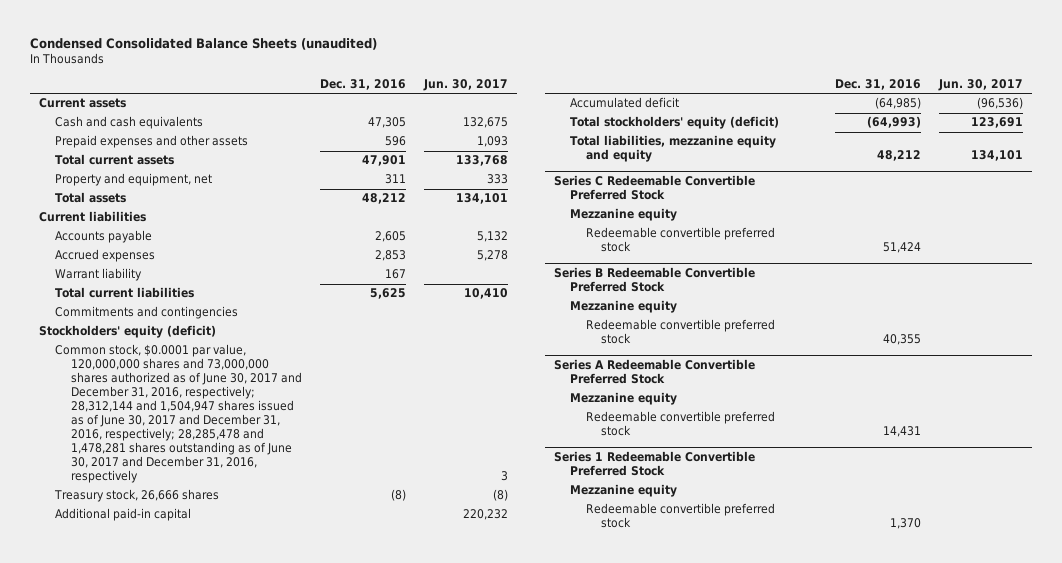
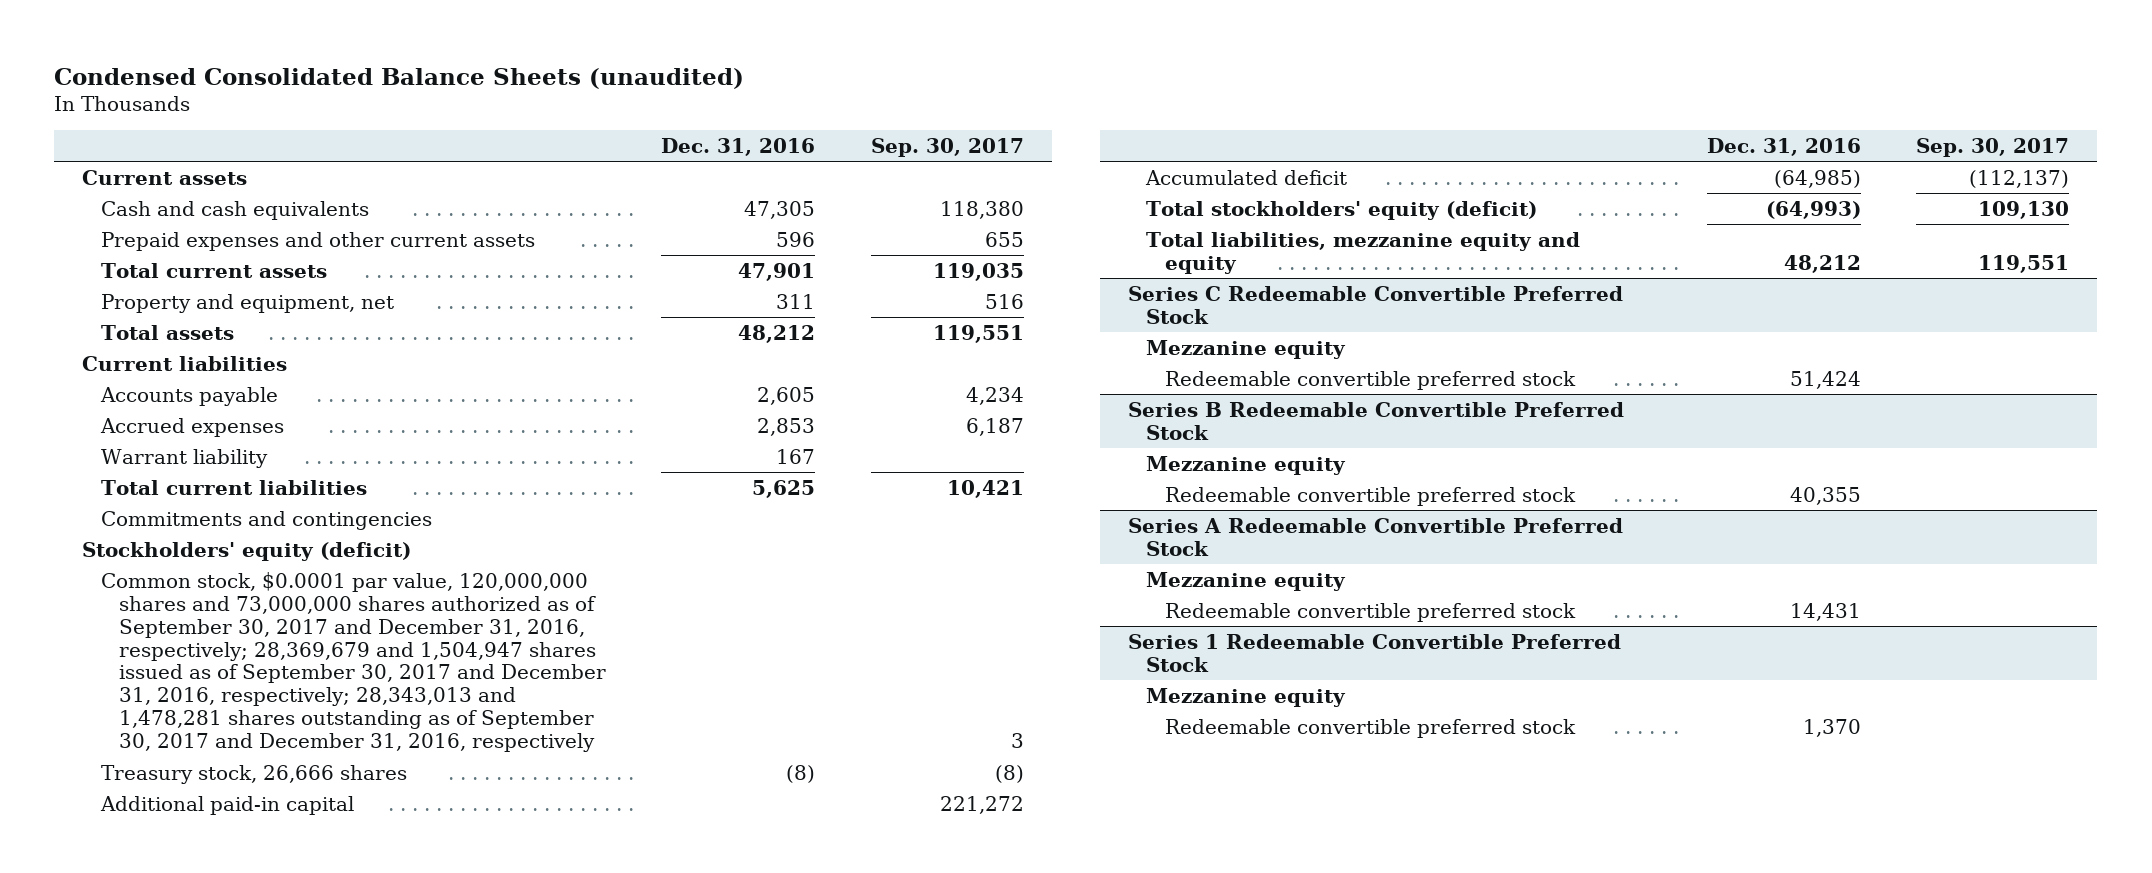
- | Dec. 31, 2016 | Jun. 30, 2017
+ | Dec. 31, 2016 | Sep. 30, 2017
- Prepaid expenses and other assets | 596 | 1,093
+ Prepaid expenses and other current assets | 596 | 655
- Common stock, $0.0001 par value, 120,000,000 shares and 73,000,000 shares authorized as of June 30, 2017 and December 31, 2016, respectively; 28,312,144 and 1,504,947 shares issued as of June 30, 2017 and December 31, 2016, respectively; 28,285,478 and 1,478,281 shares outstanding as of June 30, 2017 and December 31, 2016, respectively | | 3
+ Common stock, $0.0001 par value, 120,000,000 shares and 73,000,000 shares authorized as of September 30, 2017 and December 31, 2016, respectively; 28,369,679 and 1,504,947 shares issued as of September 30, 2017 and December 31, 2016, respectively; 28,343,013 and 1,478,281 shares outstanding as of September 30, 2017 and December 31, 2016, respectively | | 3

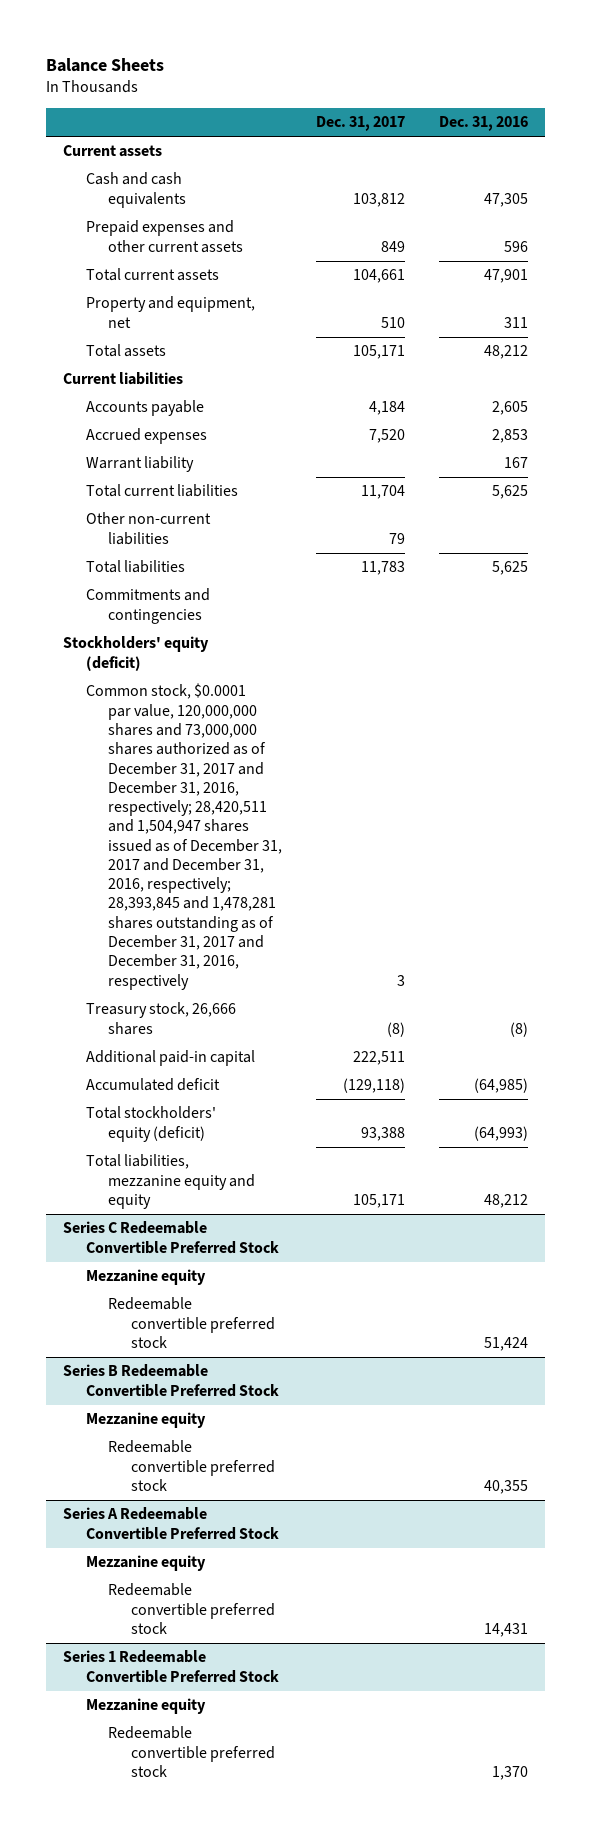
- Condensed Consolidated Balance Sheets (unaudited)
+ Balance Sheets
- | Dec. 31, 2016 | Sep. 30, 2017
+ | Dec. 31, 2017 | Dec. 31, 2016
+ Other non-current liabilities | 79 |
+ Total liabilities | 11,783 | 5,625
- Common stock, $0.0001 par value, 120,000,000 shares and 73,000,000 shares authorized as of September 30, 2017 and December 31, 2016, respectively; 28,369,679 and 1,504,947 shares issued as of September 30, 2017 and December 31, 2016, respectively; 28,343,013 and 1,478,281 shares outstanding as of September 30, 2017 and December 31, 2016, respectively | | 3
+ Common stock, $0.0001 par value, 120,000,000 shares and 73,000,000 shares authorized as of December 31, 2017 and December 31, 2016, respectively; 28,420,511 and 1,504,947 shares issued as of December 31, 2017 and December 31, 2016, respectively; 28,393,845 and 1,478,281 shares outstanding as of December 31, 2017 and December 31, 2016, respectively | 3 |

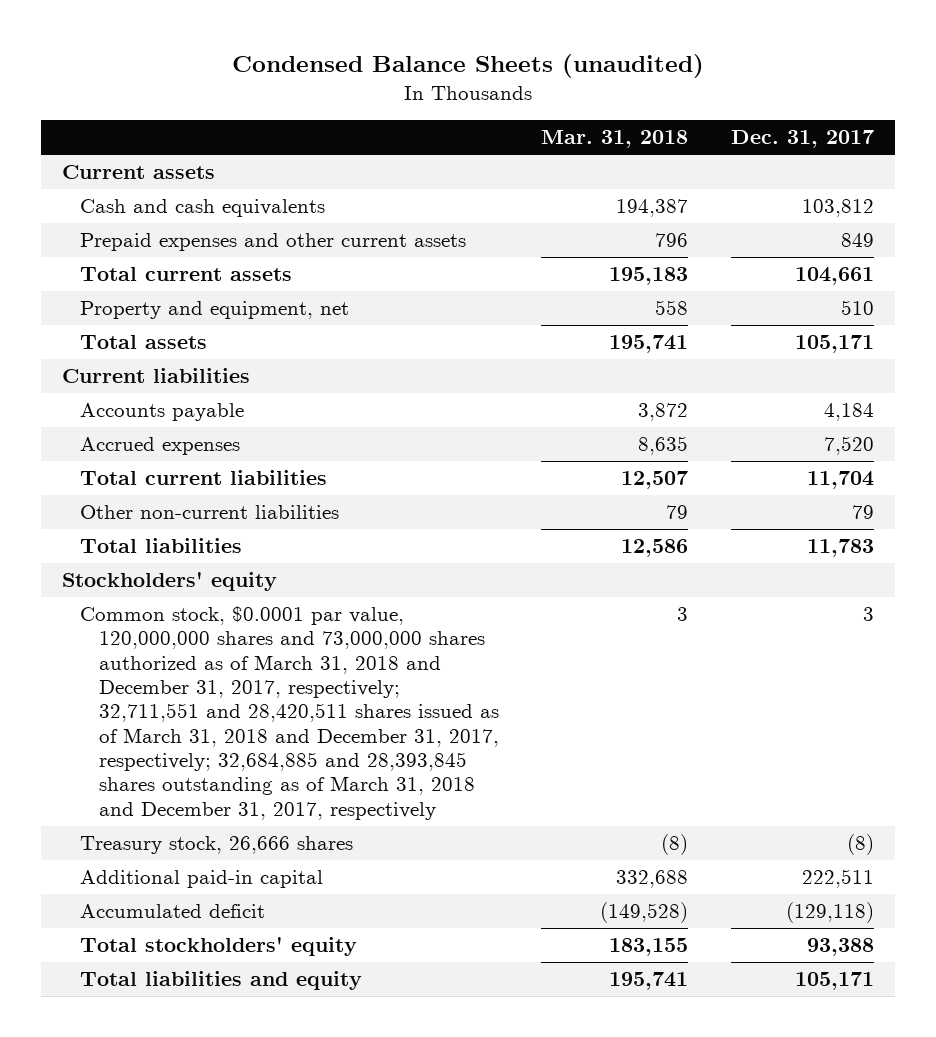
- Balance Sheets
+ Condensed Balance Sheets (unaudited)
- | Dec. 31, 2017 | Dec. 31, 2016
+ | Mar. 31, 2018 | Dec. 31, 2017
- Warrant liability | | 167
- Commitments and contingencies
- Stockholders' equity (deficit)
- Common stock, $0.0001 par value, 120,000,000 shares and 73,000,000 shares authorized as of December 31, 2017 and December 31, 2016, respectively; 28,420,511 and 1,504,947 shares issued as of December 31, 2017 and December 31, 2016, respectively; 28,393,845 and 1,478,281 shares outstanding as of December 31, 2017 and December 31, 2016, respectively | 3 |
+ Stockholders' equity
+ Common stock, $0.0001 par value, 120,000,000 shares and 73,000,000 shares authorized as of March 31, 2018 and December 31, 2017, respectively; 32,711,551 and 28,420,511 shares issued as of March 31, 2018 and December 31, 2017, respectively; 32,684,885 and 28,393,845 shares outstanding as of March 31, 2018 and December 31, 2017, respectively | 3 | 3
- Total stockholders' equity (deficit) | 93,388 | (64,993)
- Total liabilities, mezzanine equity and equity | 105,171 | 48,212
- Series C Redeemable Convertible Preferred Stock
- Mezzanine equity
- Redeemable convertible preferred stock | | 51,424
- Series B Redeemable Convertible Preferred Stock
- Mezzanine equity
- Redeemable convertible preferred stock | | 40,355
- Series A Redeemable Convertible Preferred Stock
- Mezzanine equity
- Redeemable convertible preferred stock | | 14,431
- Series 1 Redeemable Convertible Preferred Stock
- Mezzanine equity
- Redeemable convertible preferred stock | | 1,370
+ Total stockholders' equity | 183,155 | 93,388
+ Total liabilities and equity | 195,741 | 105,171

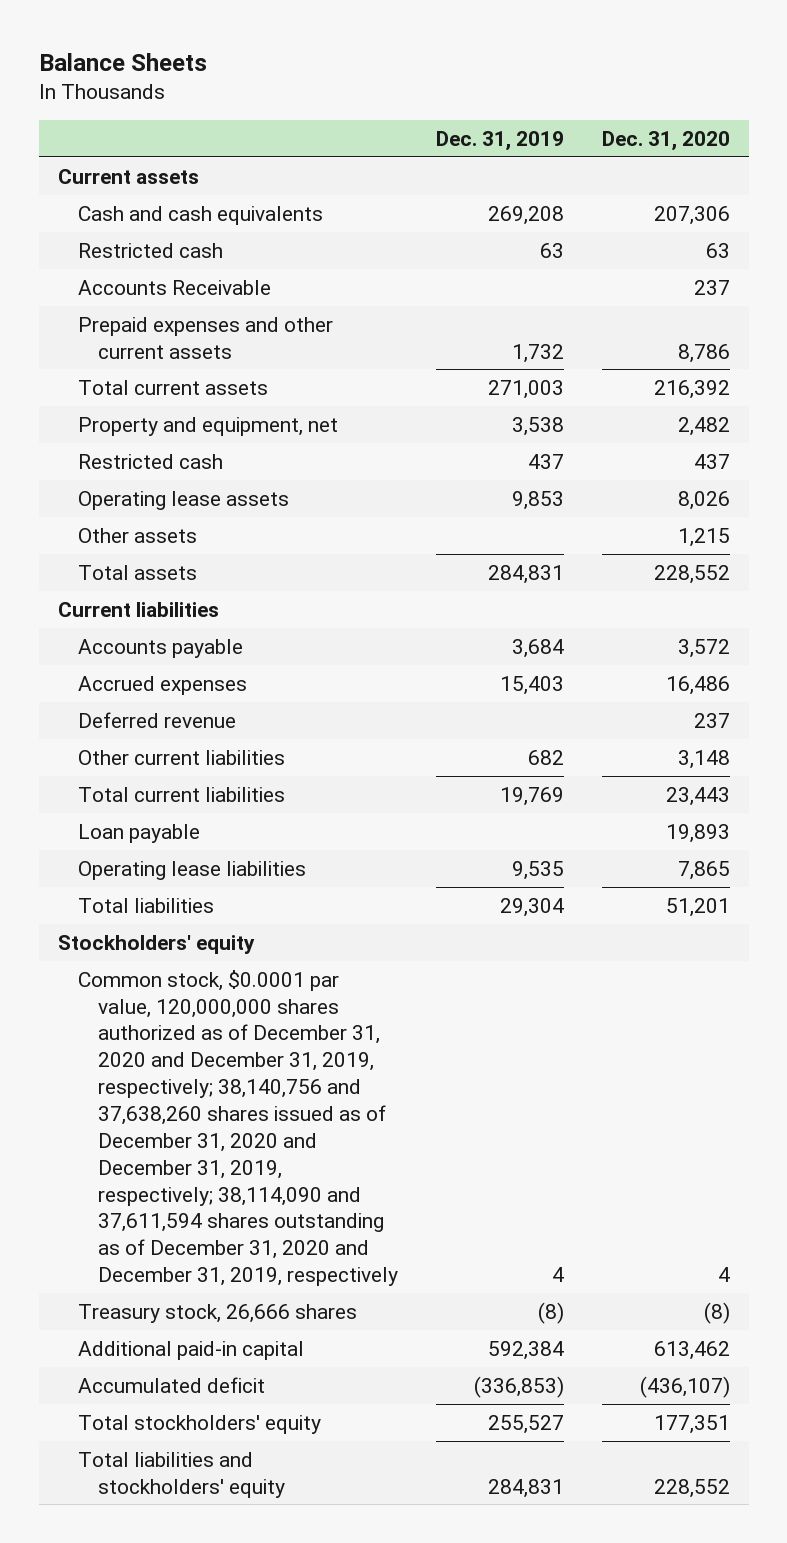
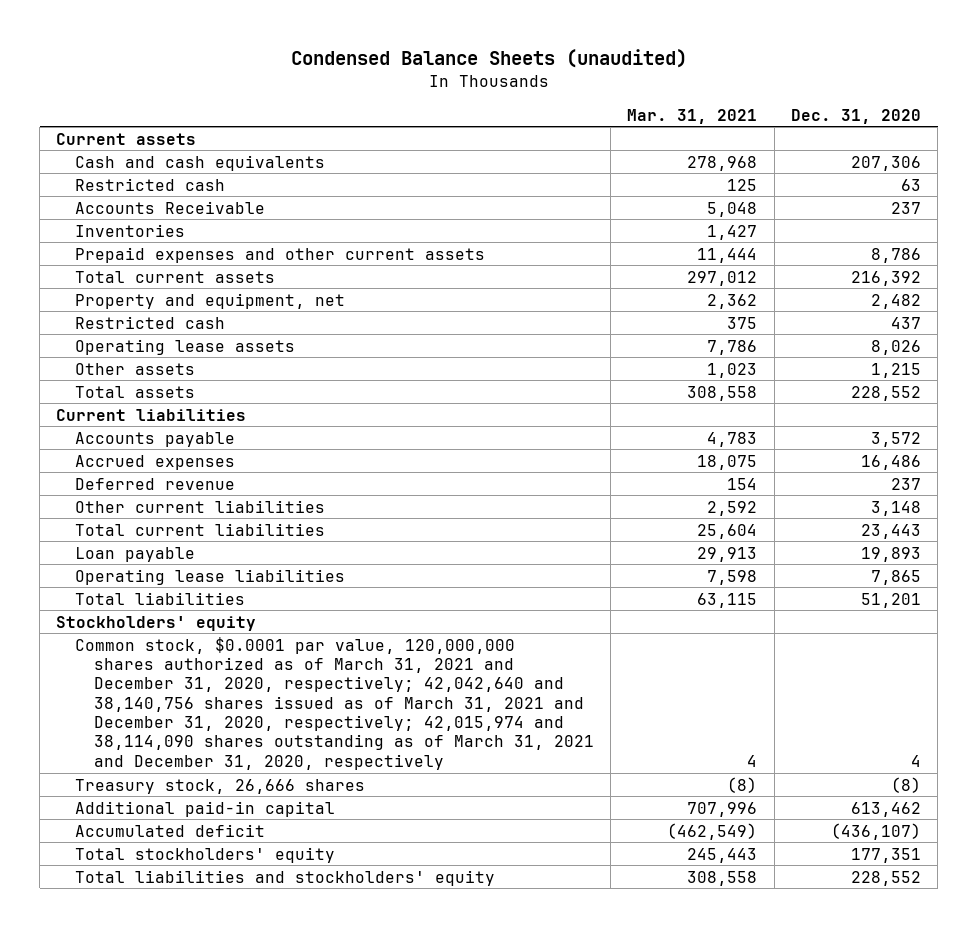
- Balance Sheets
+ Condensed Balance Sheets (unaudited)
- | Dec. 31, 2019 | Dec. 31, 2020
+ | Mar. 31, 2021 | Dec. 31, 2020
+ Inventories | 1,427 |
- Common stock, $0.0001 par value, 120,000,000 shares authorized as of December 31, 2020 and December 31, 2019, respectively; 38,140,756 and 37,638,260 shares issued as of December 31, 2020 and December 31, 2019, respectively; 38,114,090 and 37,611,594 shares outstanding as of December 31, 2020 and December 31, 2019, respectively | 4 | 4
+ Common stock, $0.0001 par value, 120,000,000 shares authorized as of March 31, 2021 and December 31, 2020, respectively; 42,042,640 and 38,140,756 shares issued as of March 31, 2021 and December 31, 2020, respectively; 42,015,974 and 38,114,090 shares outstanding as of March 31, 2021 and December 31, 2020, respectively | 4 | 4

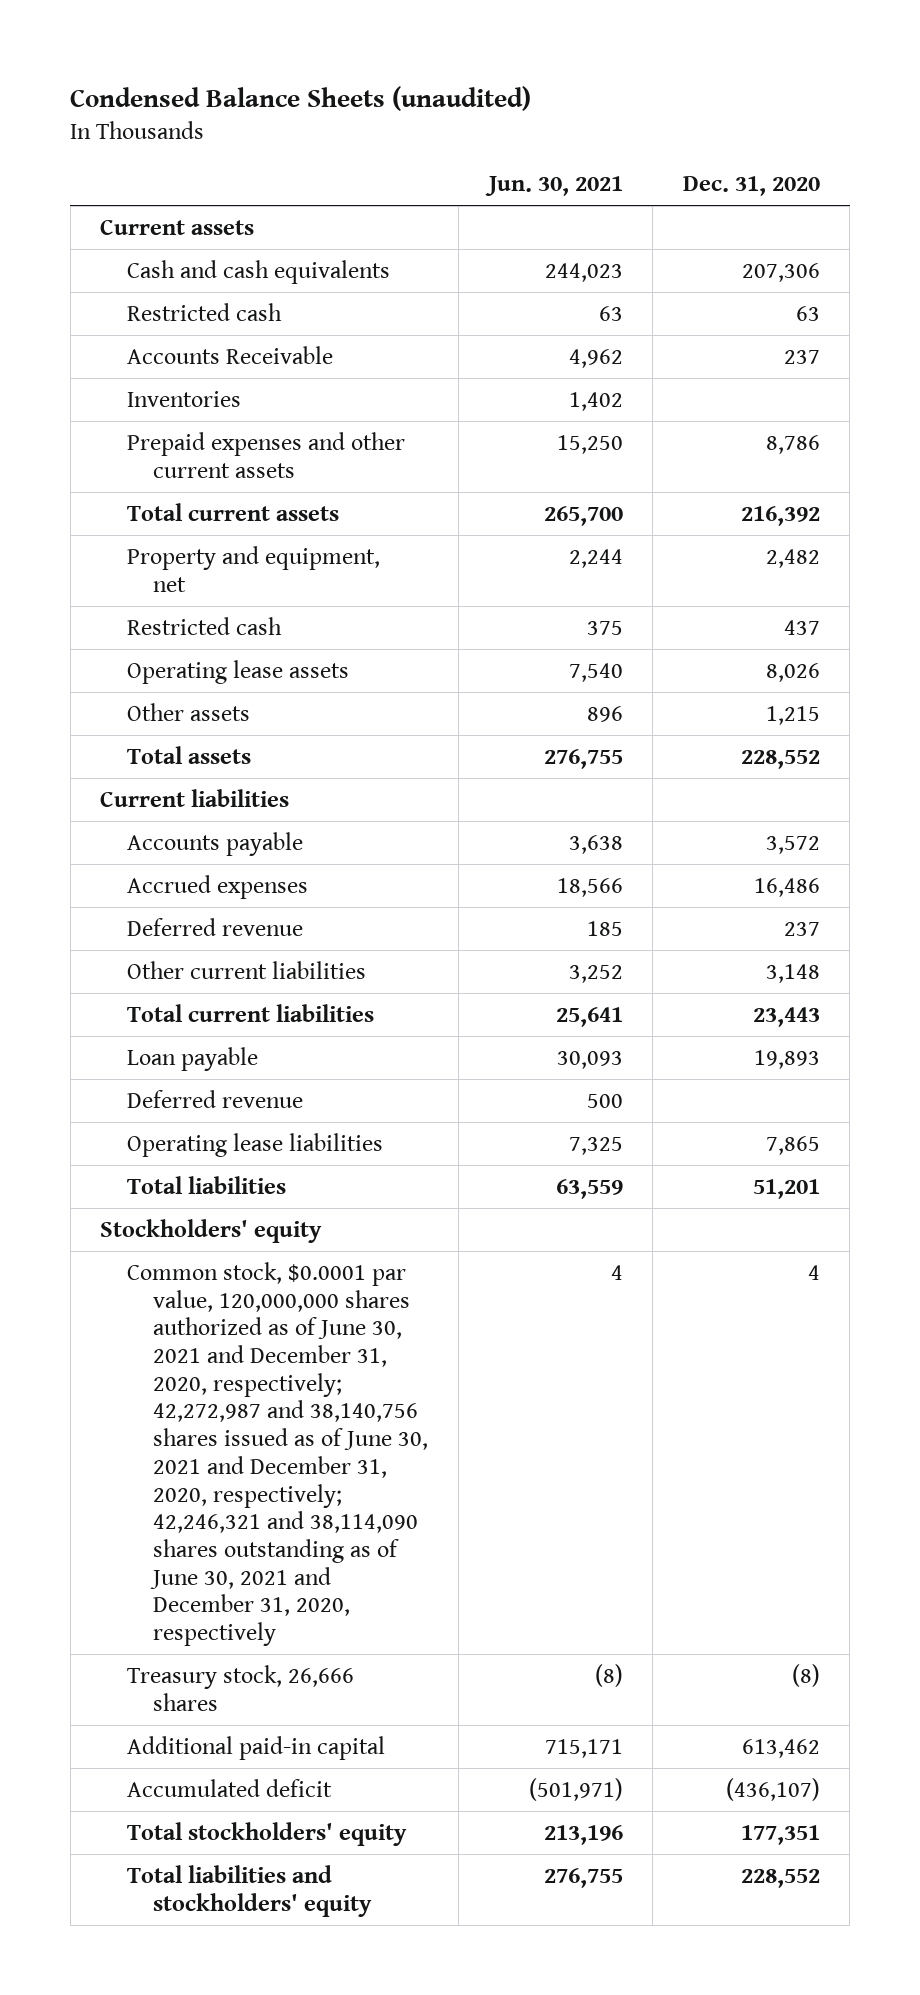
- | Mar. 31, 2021 | Dec. 31, 2020
+ | Jun. 30, 2021 | Dec. 31, 2020
+ Deferred revenue | 500 |
- Common stock, $0.0001 par value, 120,000,000 shares authorized as of March 31, 2021 and December 31, 2020, respectively; 42,042,640 and 38,140,756 shares issued as of March 31, 2021 and December 31, 2020, respectively; 42,015,974 and 38,114,090 shares outstanding as of March 31, 2021 and December 31, 2020, respectively | 4 | 4
+ Common stock, $0.0001 par value, 120,000,000 shares authorized as of June 30, 2021 and December 31, 2020, respectively; 42,272,987 and 38,140,756 shares issued as of June 30, 2021 and December 31, 2020, respectively; 42,246,321 and 38,114,090 shares outstanding as of June 30, 2021 and December 31, 2020, respectively | 4 | 4

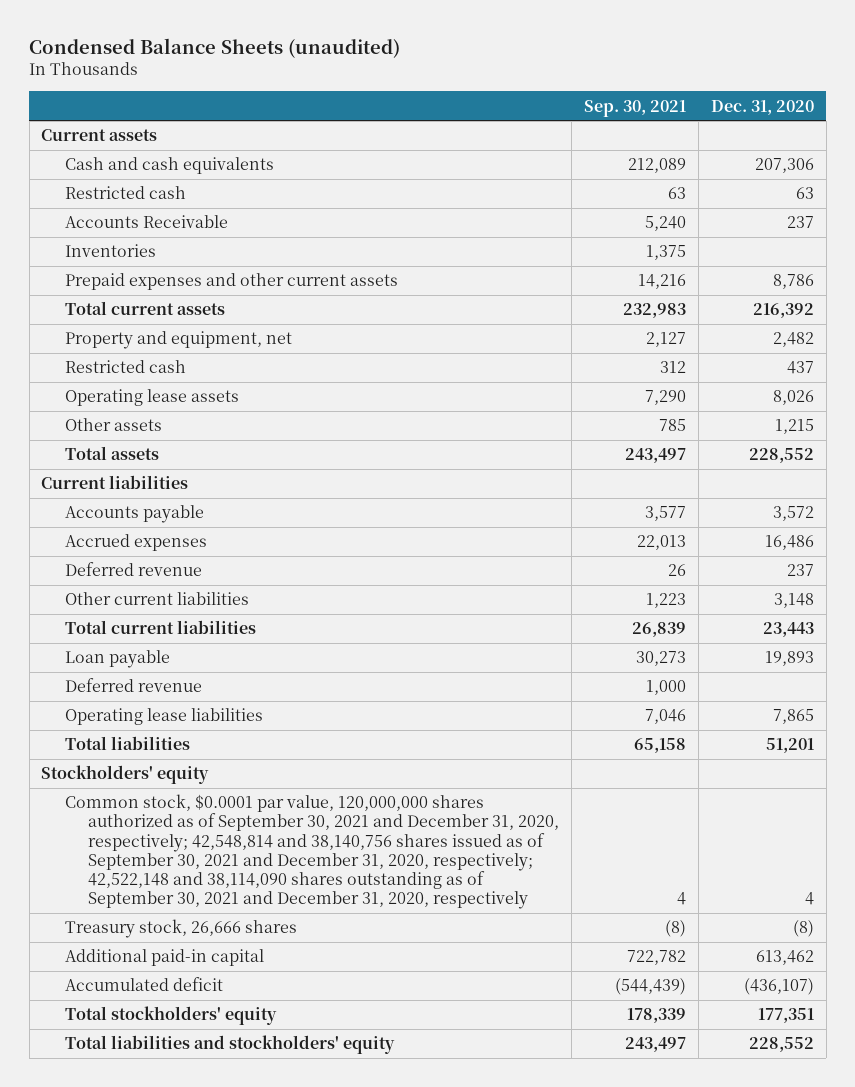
- | Jun. 30, 2021 | Dec. 31, 2020
+ | Sep. 30, 2021 | Dec. 31, 2020
- Common stock, $0.0001 par value, 120,000,000 shares authorized as of June 30, 2021 and December 31, 2020, respectively; 42,272,987 and 38,140,756 shares issued as of June 30, 2021 and December 31, 2020, respectively; 42,246,321 and 38,114,090 shares outstanding as of June 30, 2021 and December 31, 2020, respectively | 4 | 4
+ Common stock, $0.0001 par value, 120,000,000 shares authorized as of September 30, 2021 and December 31, 2020, respectively; 42,548,814 and 38,140,756 shares issued as of September 30, 2021 and December 31, 2020, respectively; 42,522,148 and 38,114,090 shares outstanding as of September 30, 2021 and December 31, 2020, respectively | 4 | 4

